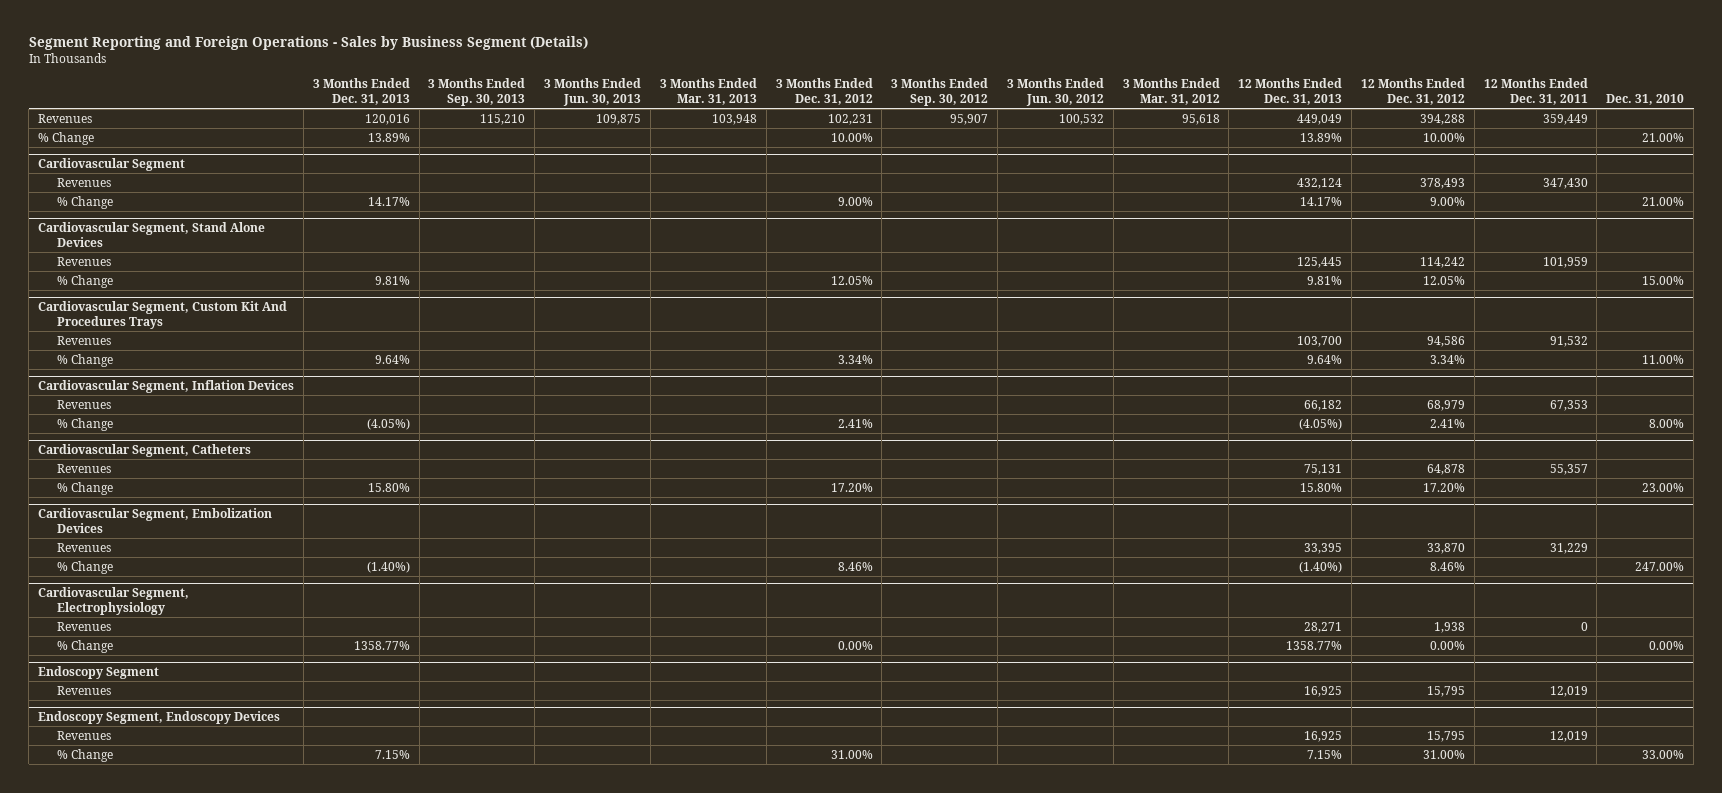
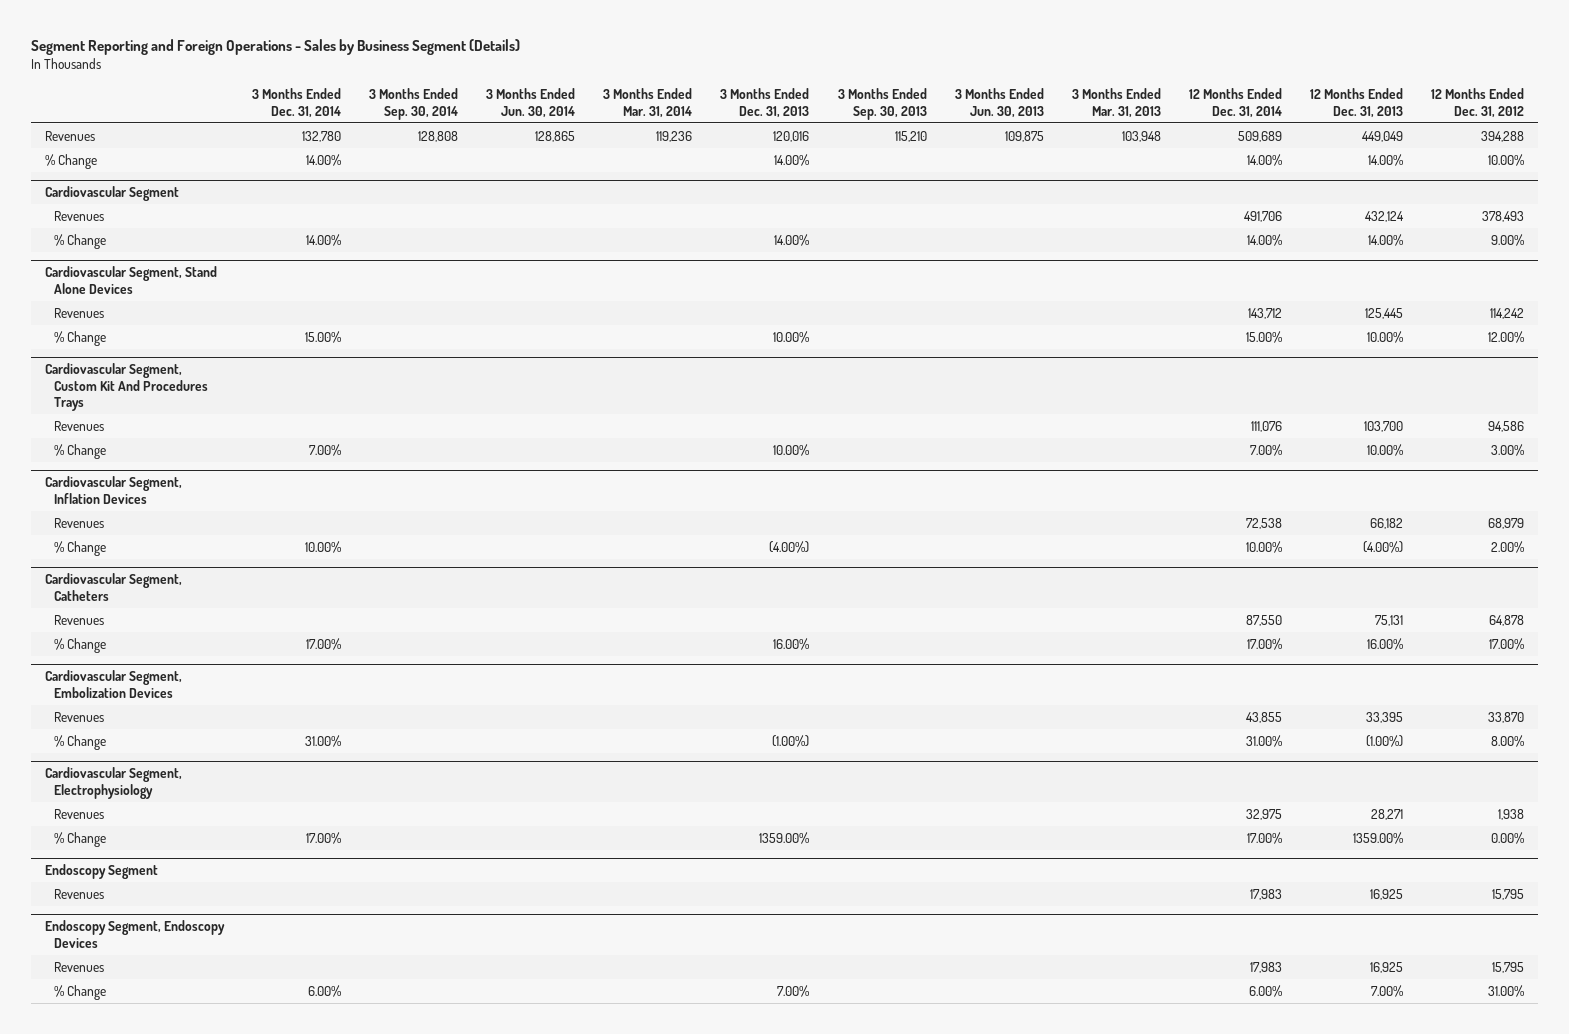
- | 3 Months Ended Dec. 31, 2013 | 3 Months Ended Sep. 30, 2013 | 3 Months Ended Jun. 30, 2013 | 3 Months Ended Mar. 31, 2013 | 3 Months Ended Dec. 31, 2012 | 3 Months Ended Sep. 30, 2012 | 3 Months Ended Jun. 30, 2012 | 3 Months Ended Mar. 31, 2012 | 12 Months Ended Dec. 31, 2013 | 12 Months Ended Dec. 31, 2012 | 12 Months Ended Dec. 31, 2011 | Dec. 31, 2010
+ | 3 Months Ended Dec. 31, 2014 | 3 Months Ended Sep. 30, 2014 | 3 Months Ended Jun. 30, 2014 | 3 Months Ended Mar. 31, 2014 | 3 Months Ended Dec. 31, 2013 | 3 Months Ended Sep. 30, 2013 | 3 Months Ended Jun. 30, 2013 | 3 Months Ended Mar. 31, 2013 | 12 Months Ended Dec. 31, 2014 | 12 Months Ended Dec. 31, 2013 | 12 Months Ended Dec. 31, 2012
- % Change | 13.89% | | | | 10.00% | | | | 13.89% | 10.00% | | 21.00%
+ % Change | 14.00% | | | | 14.00% | | | | 14.00% | 14.00% | 10.00%
@ Cardiovascular Segment
- % Change | 14.17% | | | | 9.00% | | | | 14.17% | 9.00% | | 21.00%
+ % Change | 14.00% | | | | 14.00% | | | | 14.00% | 14.00% | 9.00%
@ Cardiovascular Segment, Stand Alone Devices
- % Change | 9.81% | | | | 12.05% | | | | 9.81% | 12.05% | | 15.00%
+ % Change | 15.00% | | | | 10.00% | | | | 15.00% | 10.00% | 12.00%
@ Cardiovascular Segment, Custom Kit And Procedures Trays
- % Change | 9.64% | | | | 3.34% | | | | 9.64% | 3.34% | | 11.00%
+ % Change | 7.00% | | | | 10.00% | | | | 7.00% | 10.00% | 3.00%
@ Cardiovascular Segment, Inflation Devices
- % Change | (4.05%) | | | | 2.41% | | | | (4.05%) | 2.41% | | 8.00%
+ % Change | 10.00% | | | | (4.00%) | | | | 10.00% | (4.00%) | 2.00%
@ Cardiovascular Segment, Catheters
- % Change | 15.80% | | | | 17.20% | | | | 15.80% | 17.20% | | 23.00%
+ % Change | 17.00% | | | | 16.00% | | | | 17.00% | 16.00% | 17.00%
@ Cardiovascular Segment, Embolization Devices
- % Change | (1.40%) | | | | 8.46% | | | | (1.40%) | 8.46% | | 247.00%
+ % Change | 31.00% | | | | (1.00%) | | | | 31.00% | (1.00%) | 8.00%
@ Cardiovascular Segment, Electrophysiology
- % Change | 1358.77% | | | | 0.00% | | | | 1358.77% | 0.00% | | 0.00%
+ % Change | 17.00% | | | | 1359.00% | | | | 17.00% | 1359.00% | 0.00%
@ Endoscopy Segment, Endoscopy Devices
- % Change | 7.15% | | | | 31.00% | | | | 7.15% | 31.00% | | 33.00%
+ % Change | 6.00% | | | | 7.00% | | | | 6.00% | 7.00% | 31.00%

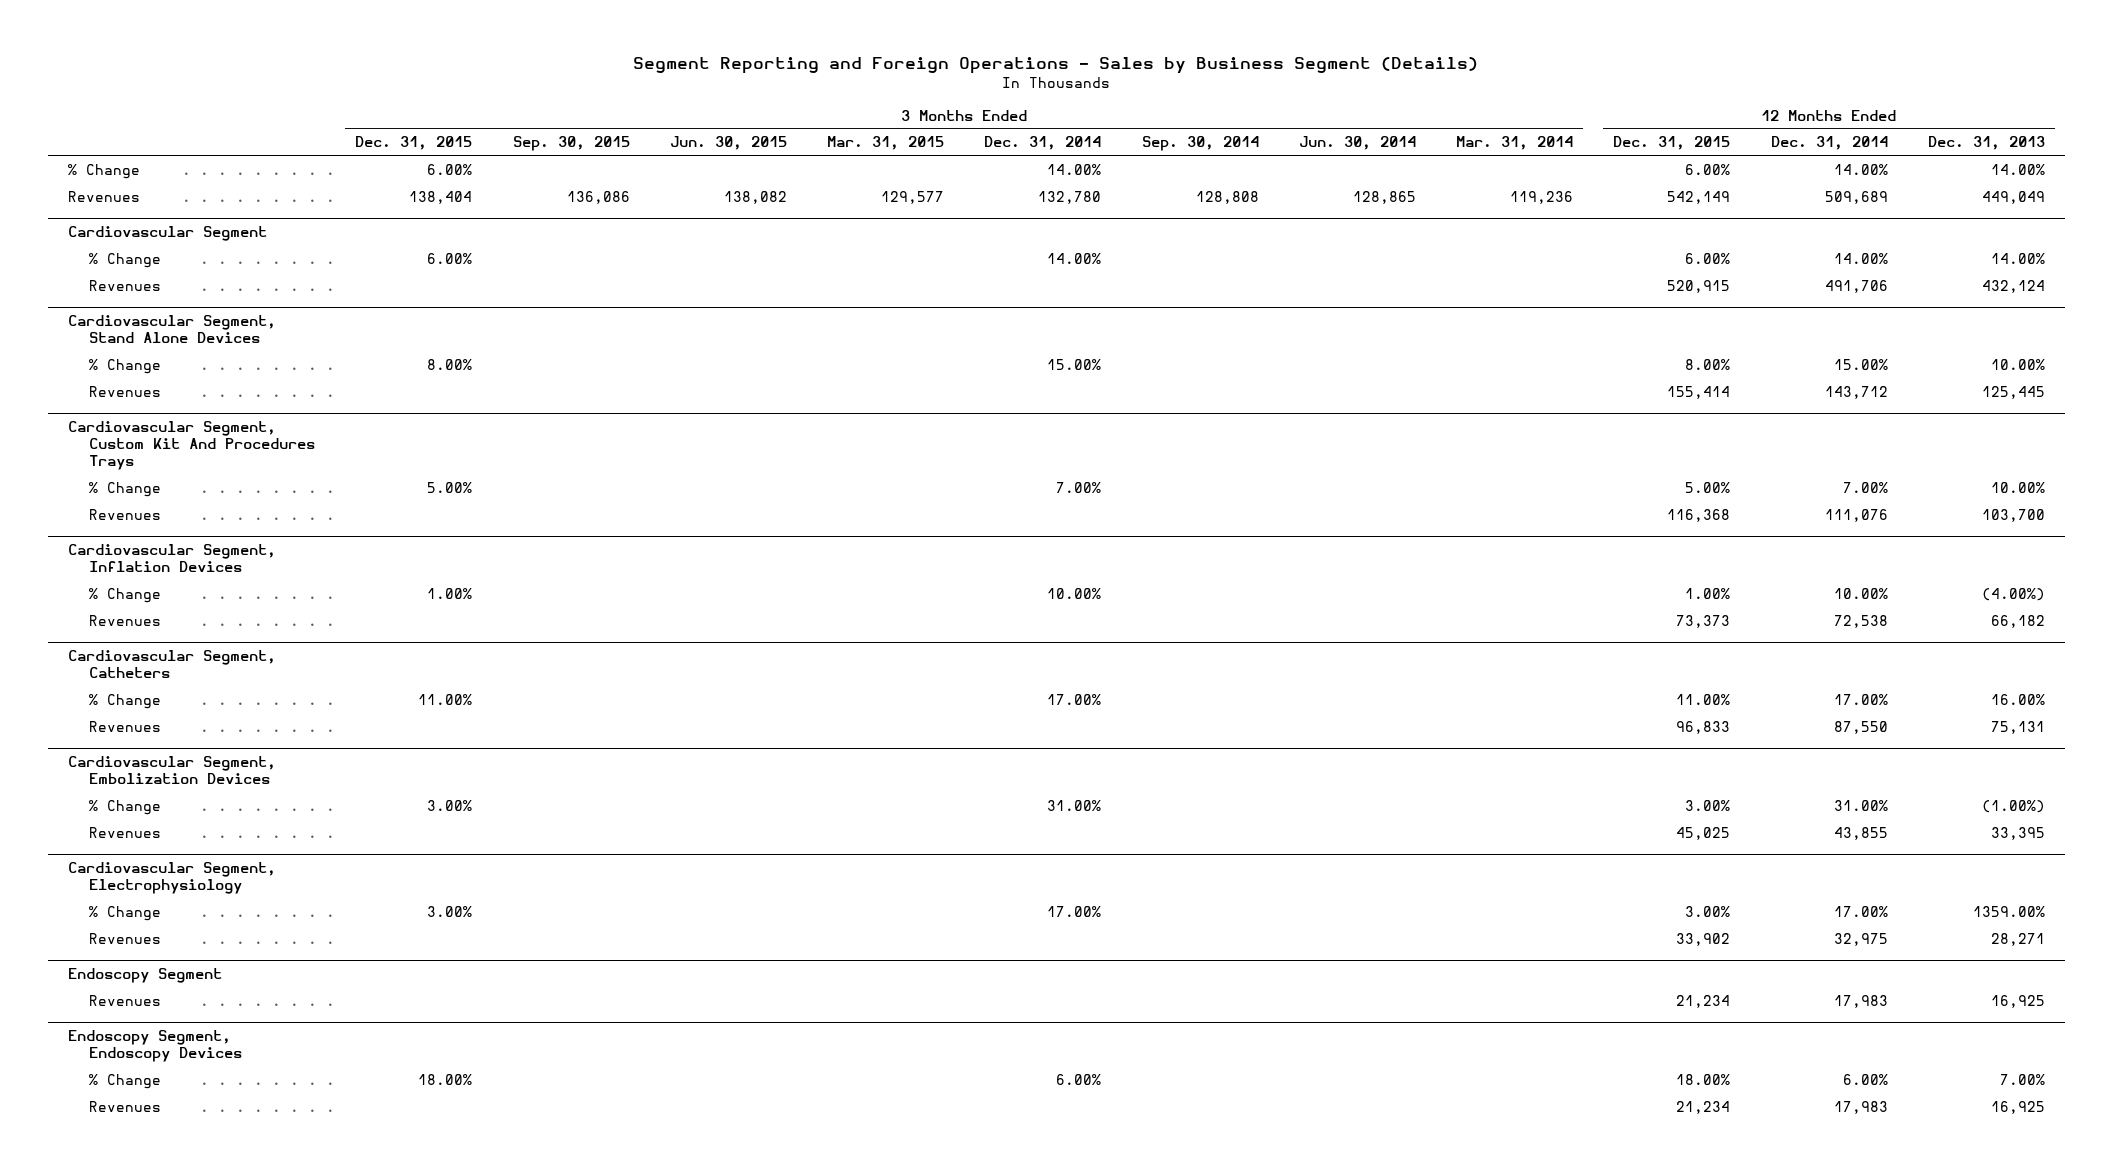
- | 3 Months Ended Dec. 31, 2014 | 3 Months Ended Sep. 30, 2014 | 3 Months Ended Jun. 30, 2014 | 3 Months Ended Mar. 31, 2014 | 3 Months Ended Dec. 31, 2013 | 3 Months Ended Sep. 30, 2013 | 3 Months Ended Jun. 30, 2013 | 3 Months Ended Mar. 31, 2013 | 12 Months Ended Dec. 31, 2014 | 12 Months Ended Dec. 31, 2013 | 12 Months Ended Dec. 31, 2012
+ | 3 Months Ended Dec. 31, 2015 | 3 Months Ended Sep. 30, 2015 | 3 Months Ended Jun. 30, 2015 | 3 Months Ended Mar. 31, 2015 | 3 Months Ended Dec. 31, 2014 | 3 Months Ended Sep. 30, 2014 | 3 Months Ended Jun. 30, 2014 | 3 Months Ended Mar. 31, 2014 | 12 Months Ended Dec. 31, 2015 | 12 Months Ended Dec. 31, 2014 | 12 Months Ended Dec. 31, 2013
moved down: Revenues | 138,404 | 136,086 | 138,082 | 129,577 | 132,780 | 128,808 | 128,865 | 119,236 | 542,149 | 509,689 | 449,049
@ Cardiovascular Segment
moved down: Revenues | | | | | | | | | 520,915 | 491,706 | 432,124
@ Cardiovascular Segment, Stand Alone Devices
moved down: Revenues | | | | | | | | | 155,414 | 143,712 | 125,445
@ Cardiovascular Segment, Custom Kit And Procedures Trays
moved down: Revenues | | | | | | | | | 116,368 | 111,076 | 103,700
@ Cardiovascular Segment, Inflation Devices
moved down: Revenues | | | | | | | | | 73,373 | 72,538 | 66,182
@ Cardiovascular Segment, Catheters
moved down: Revenues | | | | | | | | | 96,833 | 87,550 | 75,131
@ Cardiovascular Segment, Embolization Devices
moved down: Revenues | | | | | | | | | 45,025 | 43,855 | 33,395
@ Cardiovascular Segment, Electrophysiology
moved down: Revenues | | | | | | | | | 33,902 | 32,975 | 28,271
@ Endoscopy Segment, Endoscopy Devices
moved down: Revenues | | | | | | | | | 21,234 | 17,983 | 16,925

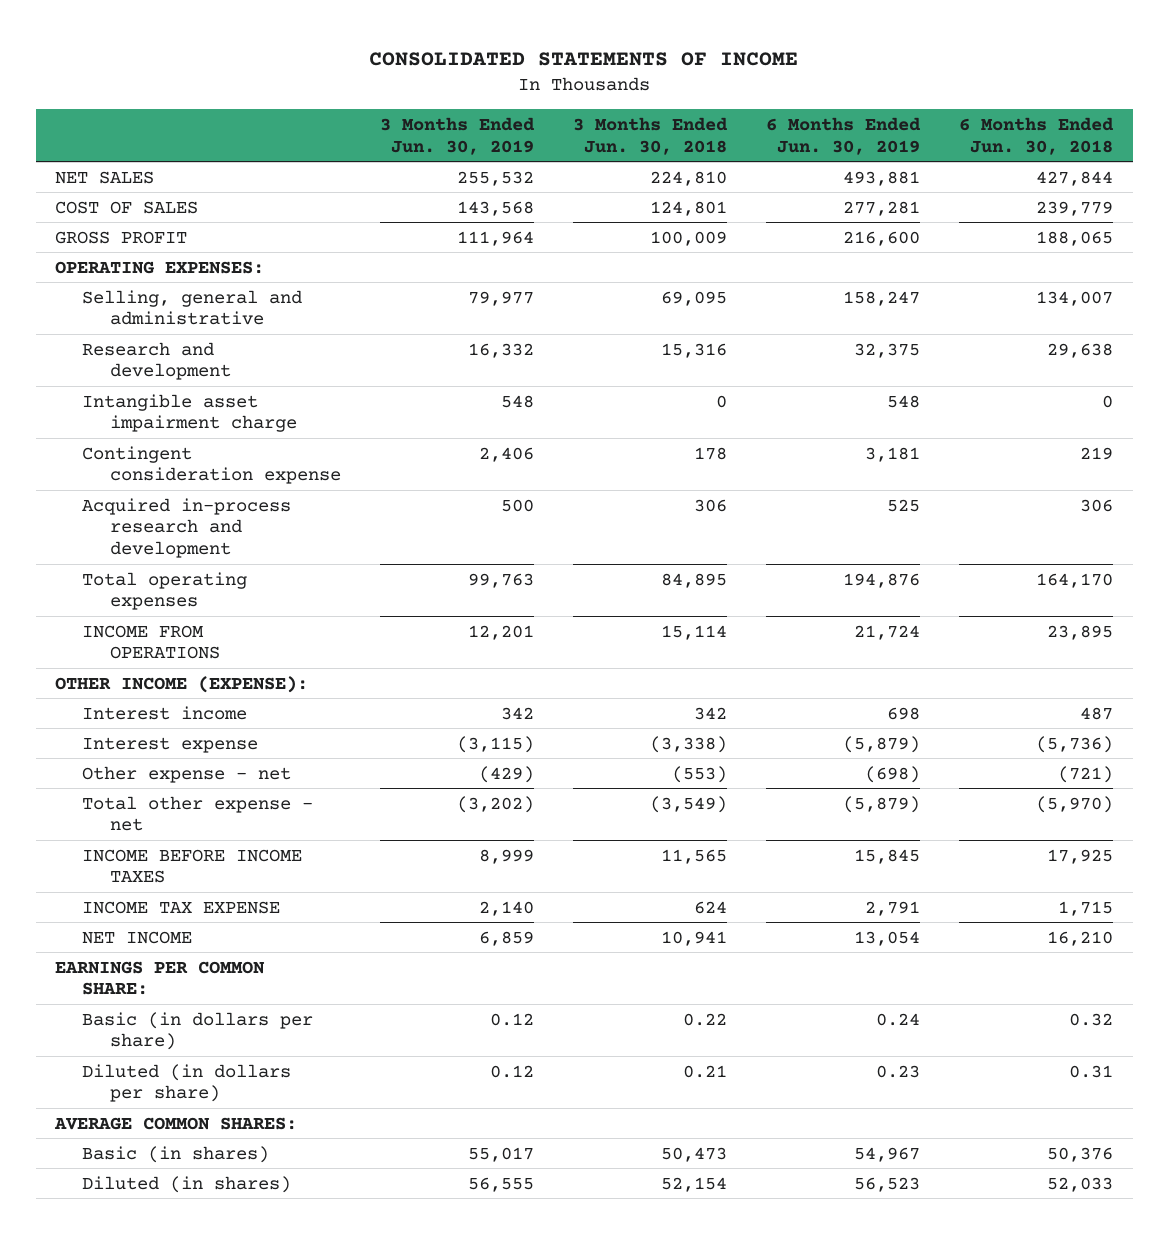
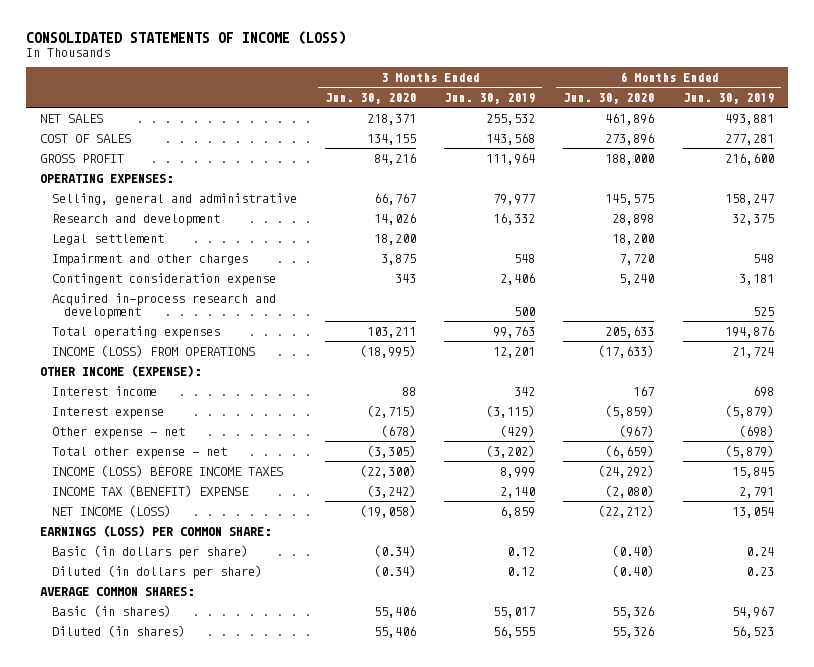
- CONSOLIDATED STATEMENTS OF INCOME
+ CONSOLIDATED STATEMENTS OF INCOME (LOSS)
- | 3 Months Ended Jun. 30, 2019 | 3 Months Ended Jun. 30, 2018 | 6 Months Ended Jun. 30, 2019 | 6 Months Ended Jun. 30, 2018
+ | 3 Months Ended Jun. 30, 2020 | 3 Months Ended Jun. 30, 2019 | 6 Months Ended Jun. 30, 2020 | 6 Months Ended Jun. 30, 2019
- Intangible asset impairment charge | 548 | 0 | 548 | 0
+ Legal settlement | 18,200 | | 18,200 |
+ Impairment and other charges | 3,875 | 548 | 7,720 | 548
- INCOME FROM OPERATIONS | 12,201 | 15,114 | 21,724 | 23,895
+ INCOME (LOSS) FROM OPERATIONS | (18,995) | 12,201 | (17,633) | 21,724
- INCOME BEFORE INCOME TAXES | 8,999 | 11,565 | 15,845 | 17,925
- INCOME TAX EXPENSE | 2,140 | 624 | 2,791 | 1,715
- NET INCOME | 6,859 | 10,941 | 13,054 | 16,210
- EARNINGS PER COMMON SHARE:
+ INCOME (LOSS) BEFORE INCOME TAXES | (22,300) | 8,999 | (24,292) | 15,845
+ INCOME TAX (BENEFIT) EXPENSE | (3,242) | 2,140 | (2,080) | 2,791
+ NET INCOME (LOSS) | (19,058) | 6,859 | (22,212) | 13,054
+ EARNINGS (LOSS) PER COMMON SHARE:

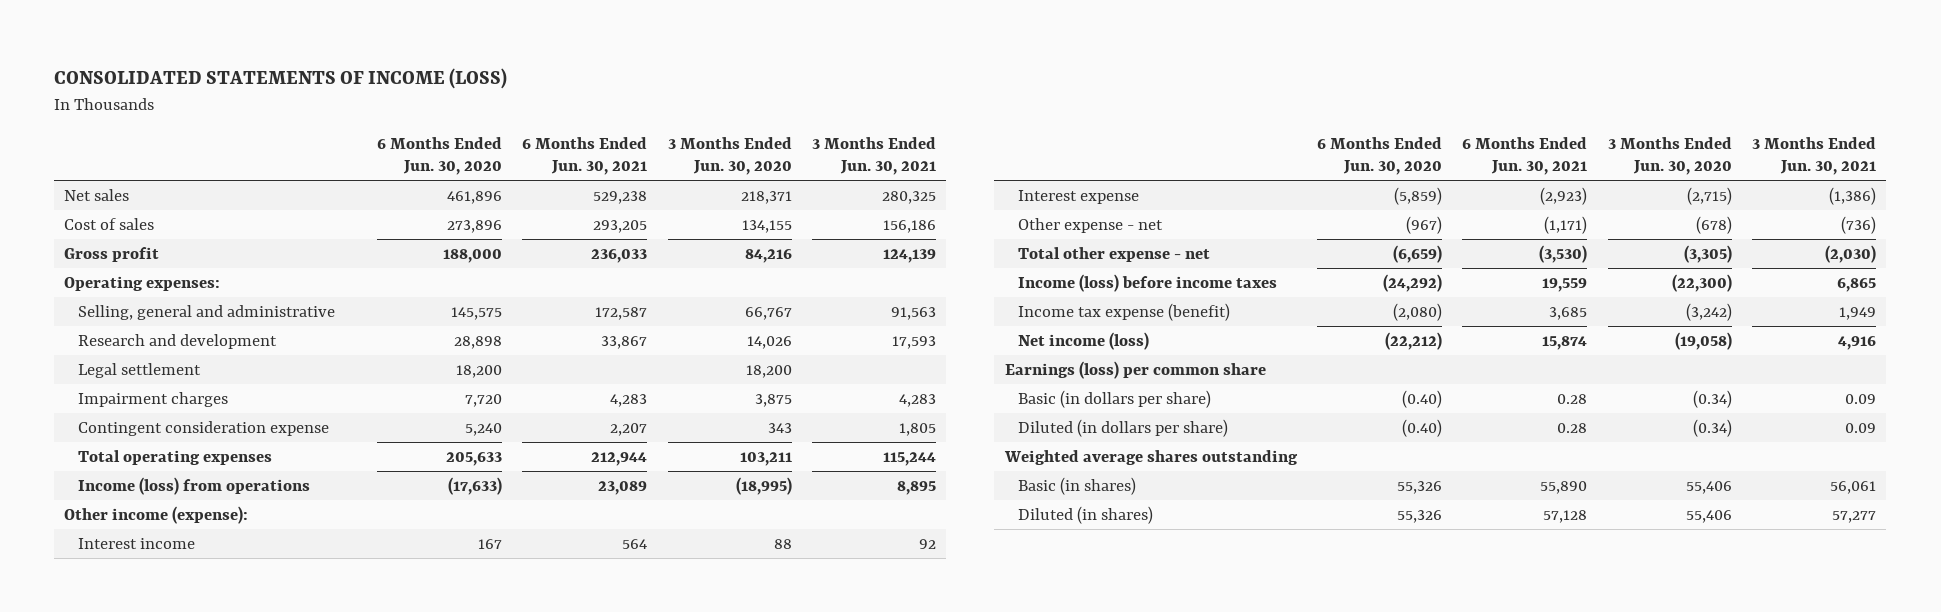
- | 3 Months Ended Jun. 30, 2020 | 3 Months Ended Jun. 30, 2019 | 6 Months Ended Jun. 30, 2020 | 6 Months Ended Jun. 30, 2019
+ | 6 Months Ended Jun. 30, 2020 | 6 Months Ended Jun. 30, 2021 | 3 Months Ended Jun. 30, 2020 | 3 Months Ended Jun. 30, 2021
- NET SALES | 218,371 | 255,532 | 461,896 | 493,881
- COST OF SALES | 134,155 | 143,568 | 273,896 | 277,281
- GROSS PROFIT | 84,216 | 111,964 | 188,000 | 216,600
- OPERATING EXPENSES:
+ Net sales | 461,896 | 529,238 | 218,371 | 280,325
+ Cost of sales | 273,896 | 293,205 | 134,155 | 156,186
+ Gross profit | 188,000 | 236,033 | 84,216 | 124,139
+ Operating expenses:
- Impairment and other charges | 3,875 | 548 | 7,720 | 548
+ Impairment charges | 7,720 | 4,283 | 3,875 | 4,283
- Acquired in-process research and development | | 500 | | 525
- INCOME (LOSS) FROM OPERATIONS | (18,995) | 12,201 | (17,633) | 21,724
- OTHER INCOME (EXPENSE):
+ Income (loss) from operations | (17,633) | 23,089 | (18,995) | 8,895
+ Other income (expense):
- INCOME (LOSS) BEFORE INCOME TAXES | (22,300) | 8,999 | (24,292) | 15,845
- INCOME TAX (BENEFIT) EXPENSE | (3,242) | 2,140 | (2,080) | 2,791
- NET INCOME (LOSS) | (19,058) | 6,859 | (22,212) | 13,054
- EARNINGS (LOSS) PER COMMON SHARE:
+ Income (loss) before income taxes | (24,292) | 19,559 | (22,300) | 6,865
+ Income tax expense (benefit) | (2,080) | 3,685 | (3,242) | 1,949
+ Net income (loss) | (22,212) | 15,874 | (19,058) | 4,916
+ Earnings (loss) per common share
- AVERAGE COMMON SHARES:
+ Weighted average shares outstanding

